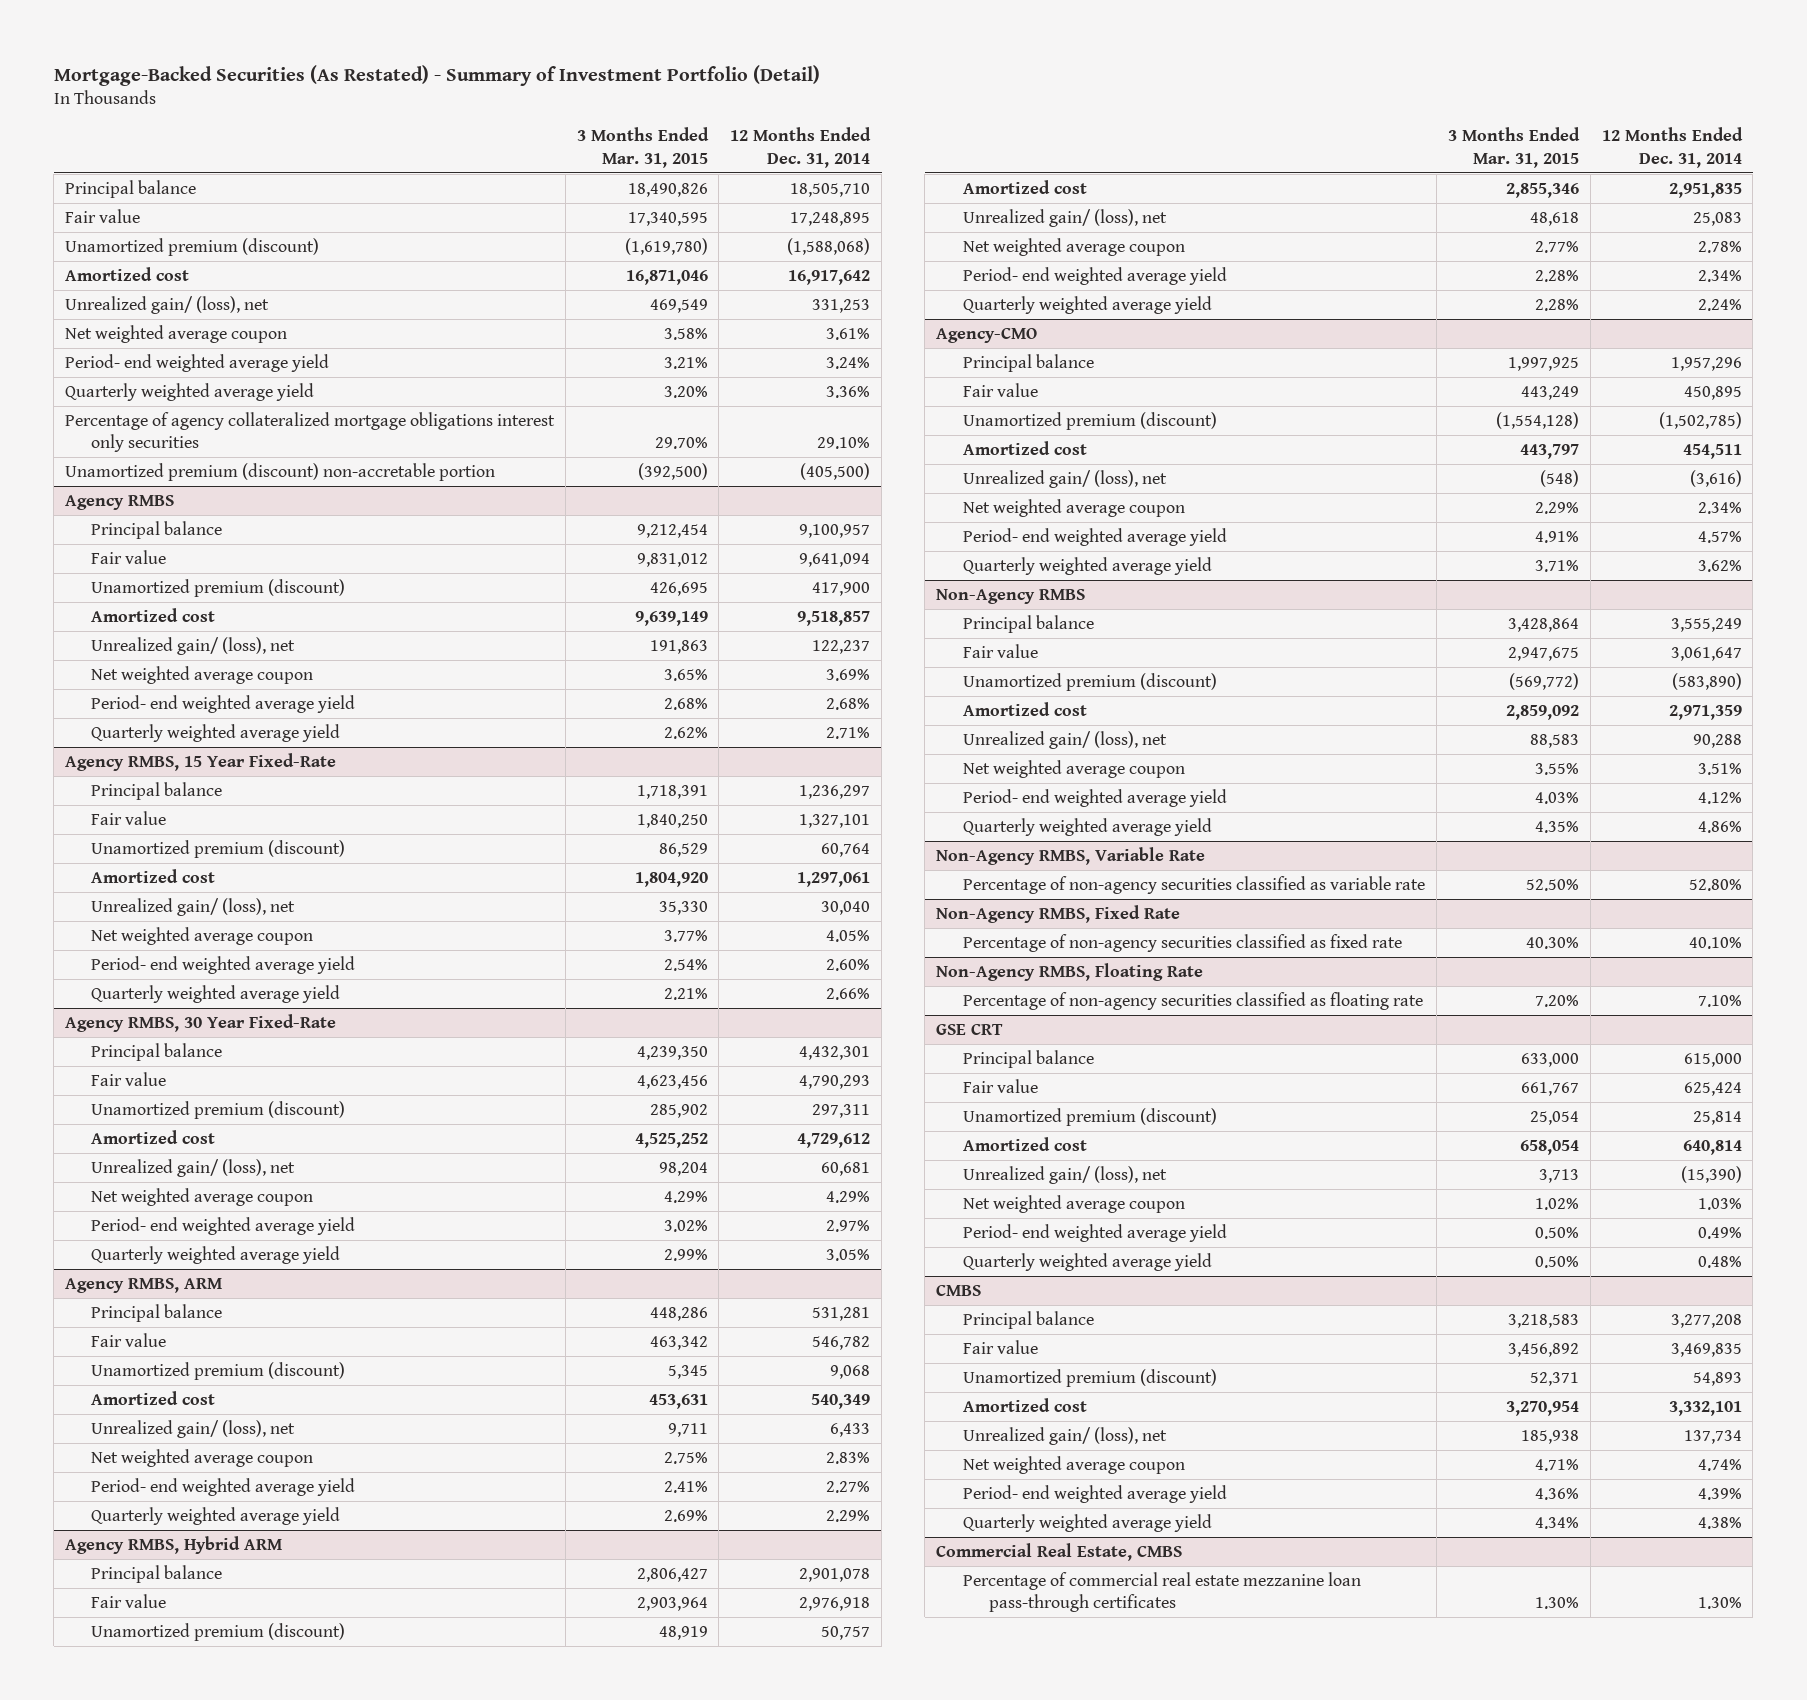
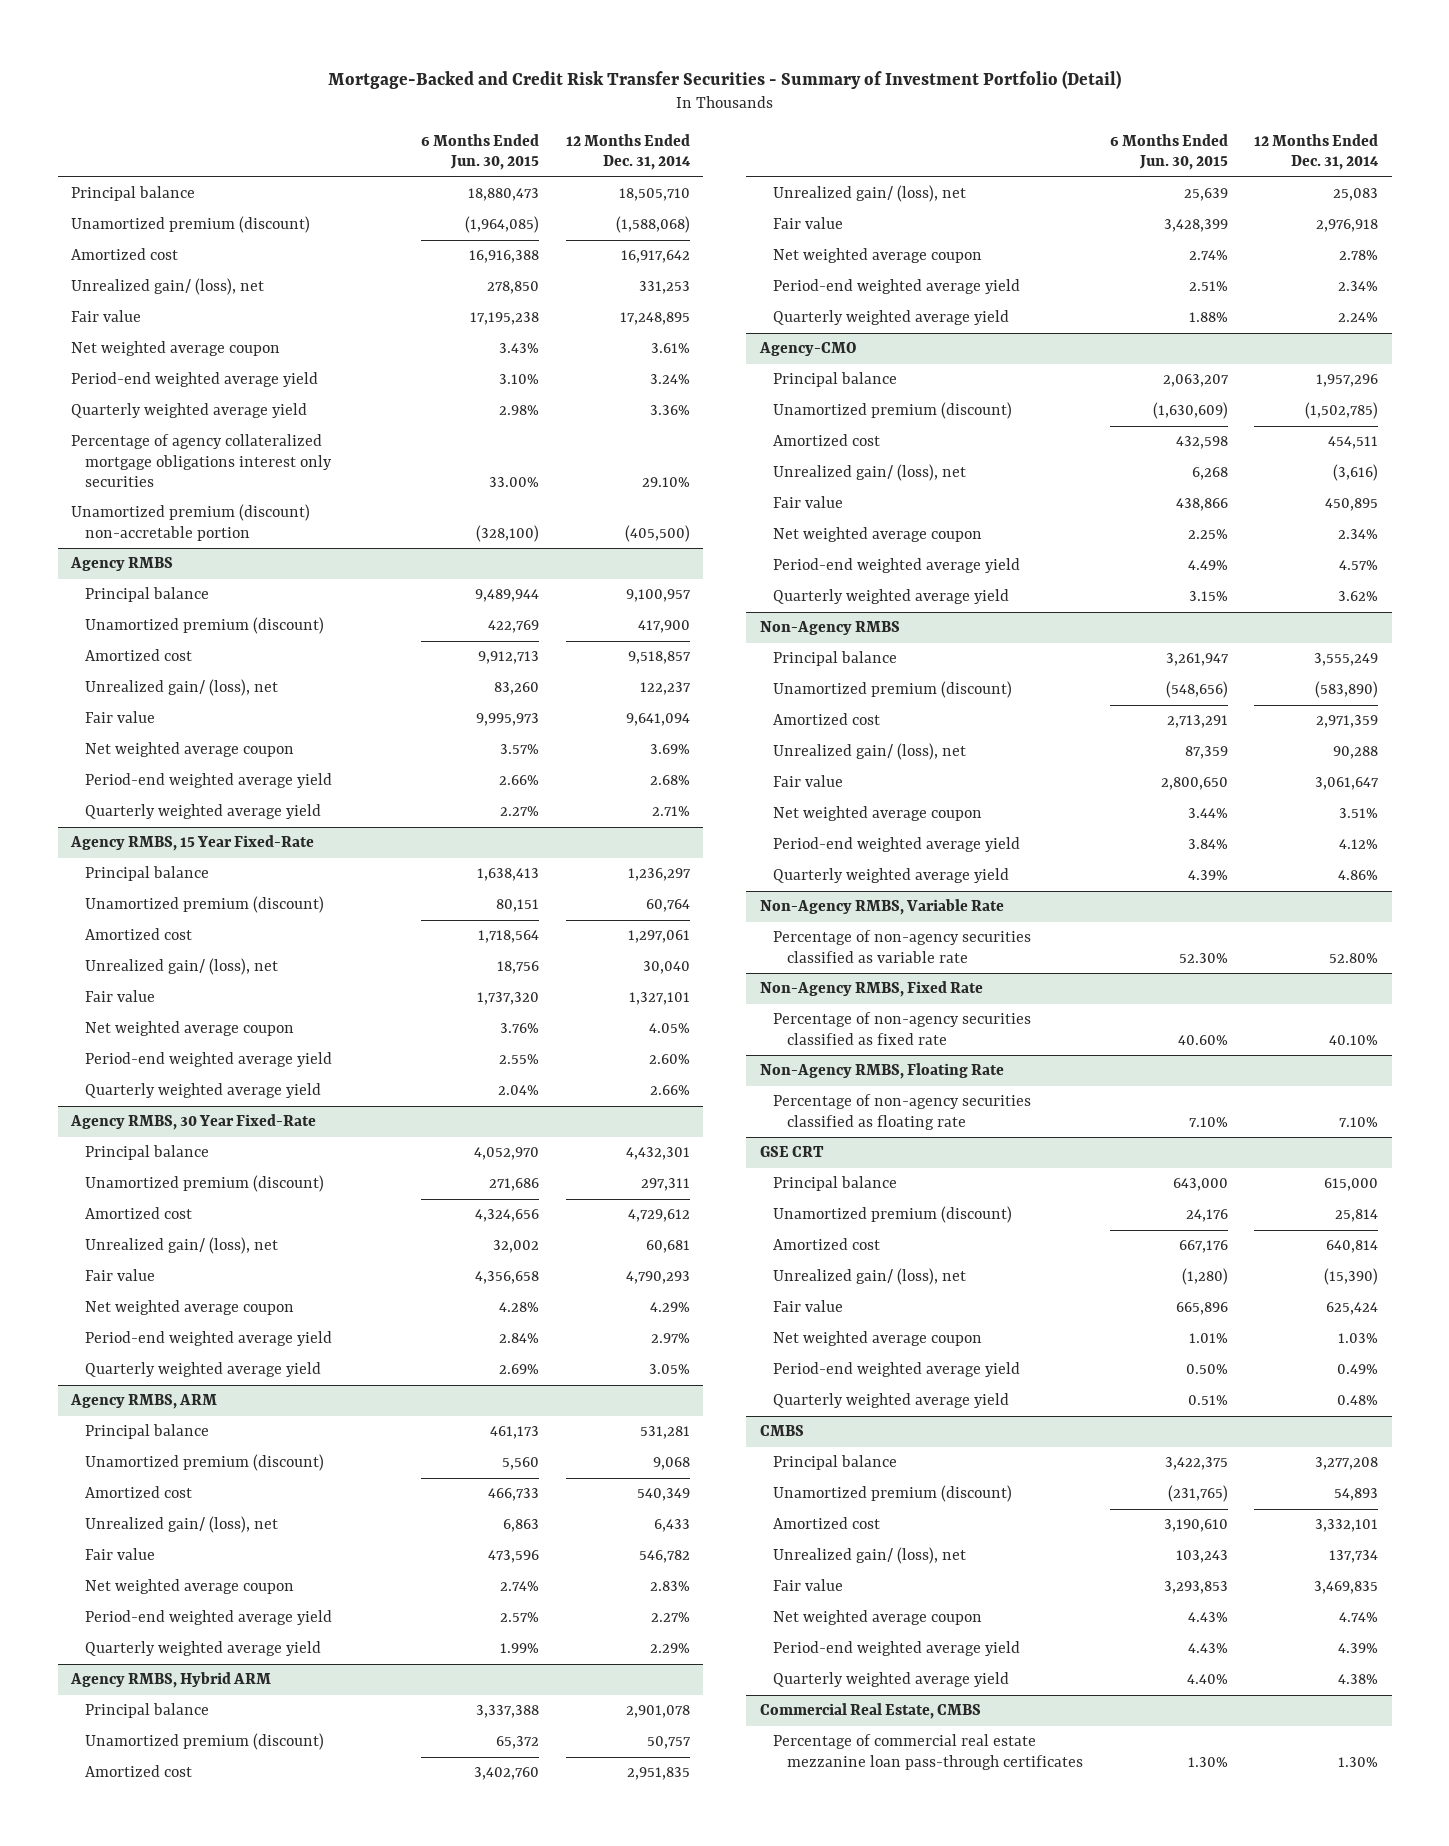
- Mortgage-Backed Securities (As Restated) - Summary of Investment Portfolio (Detail)
+ Mortgage-Backed and Credit Risk Transfer Securities - Summary of Investment Portfolio (Detail)
- | 3 Months Ended Mar. 31, 2015 | 12 Months Ended Dec. 31, 2014
+ | 6 Months Ended Jun. 30, 2015 | 12 Months Ended Dec. 31, 2014
moved down: Fair value | 17,195,238 | 17,248,895
- Period- end weighted average yield | 3.21% | 3.24%
+ Period-end weighted average yield | 3.10% | 3.24%
@ Agency RMBS
moved down: Fair value | 9,995,973 | 9,641,094
- Period- end weighted average yield | 2.68% | 2.68%
+ Period-end weighted average yield | 2.66% | 2.68%
@ Agency RMBS, 15 Year Fixed-Rate
moved down: Fair value | 1,737,320 | 1,327,101
- Period- end weighted average yield | 2.54% | 2.60%
+ Period-end weighted average yield | 2.55% | 2.60%
@ Agency RMBS, 30 Year Fixed-Rate
moved down: Fair value | 4,356,658 | 4,790,293
- Period- end weighted average yield | 3.02% | 2.97%
+ Period-end weighted average yield | 2.84% | 2.97%
@ Agency RMBS, ARM
moved down: Fair value | 473,596 | 546,782
- Period- end weighted average yield | 2.41% | 2.27%
+ Period-end weighted average yield | 2.57% | 2.27%
@ Agency RMBS, Hybrid ARM
moved down: Fair value | 3,428,399 | 2,976,918
- Period- end weighted average yield | 2.28% | 2.34%
+ Period-end weighted average yield | 2.51% | 2.34%
@ Agency-CMO
moved down: Fair value | 438,866 | 450,895
- Period- end weighted average yield | 4.91% | 4.57%
+ Period-end weighted average yield | 4.49% | 4.57%
@ Non-Agency RMBS
moved down: Fair value | 2,800,650 | 3,061,647
- Period- end weighted average yield | 4.03% | 4.12%
+ Period-end weighted average yield | 3.84% | 4.12%
@ GSE CRT
moved down: Fair value | 665,896 | 625,424
- Period- end weighted average yield | 0.50% | 0.49%
+ Period-end weighted average yield | 0.50% | 0.49%
@ CMBS
moved down: Fair value | 3,293,853 | 3,469,835
- Period- end weighted average yield | 4.36% | 4.39%
+ Period-end weighted average yield | 4.43% | 4.39%

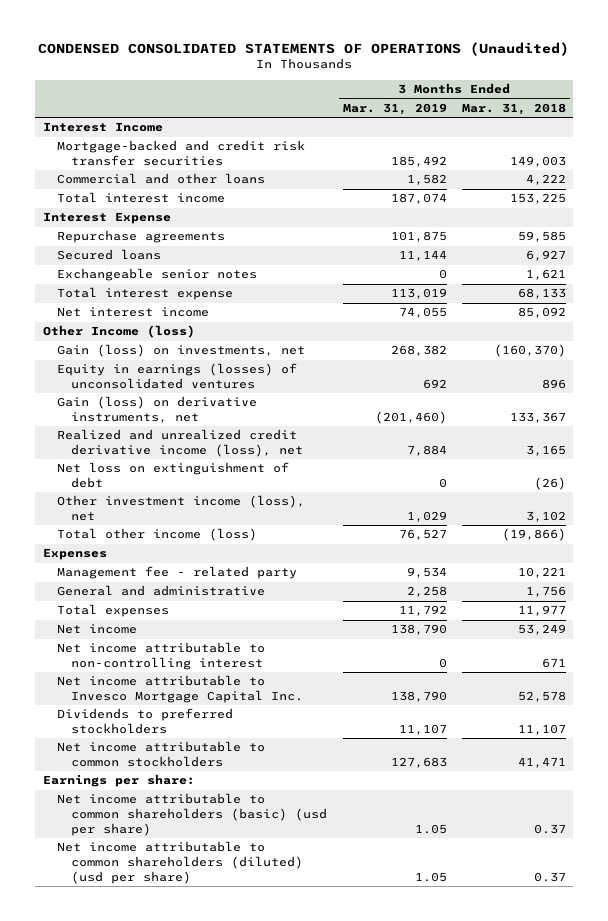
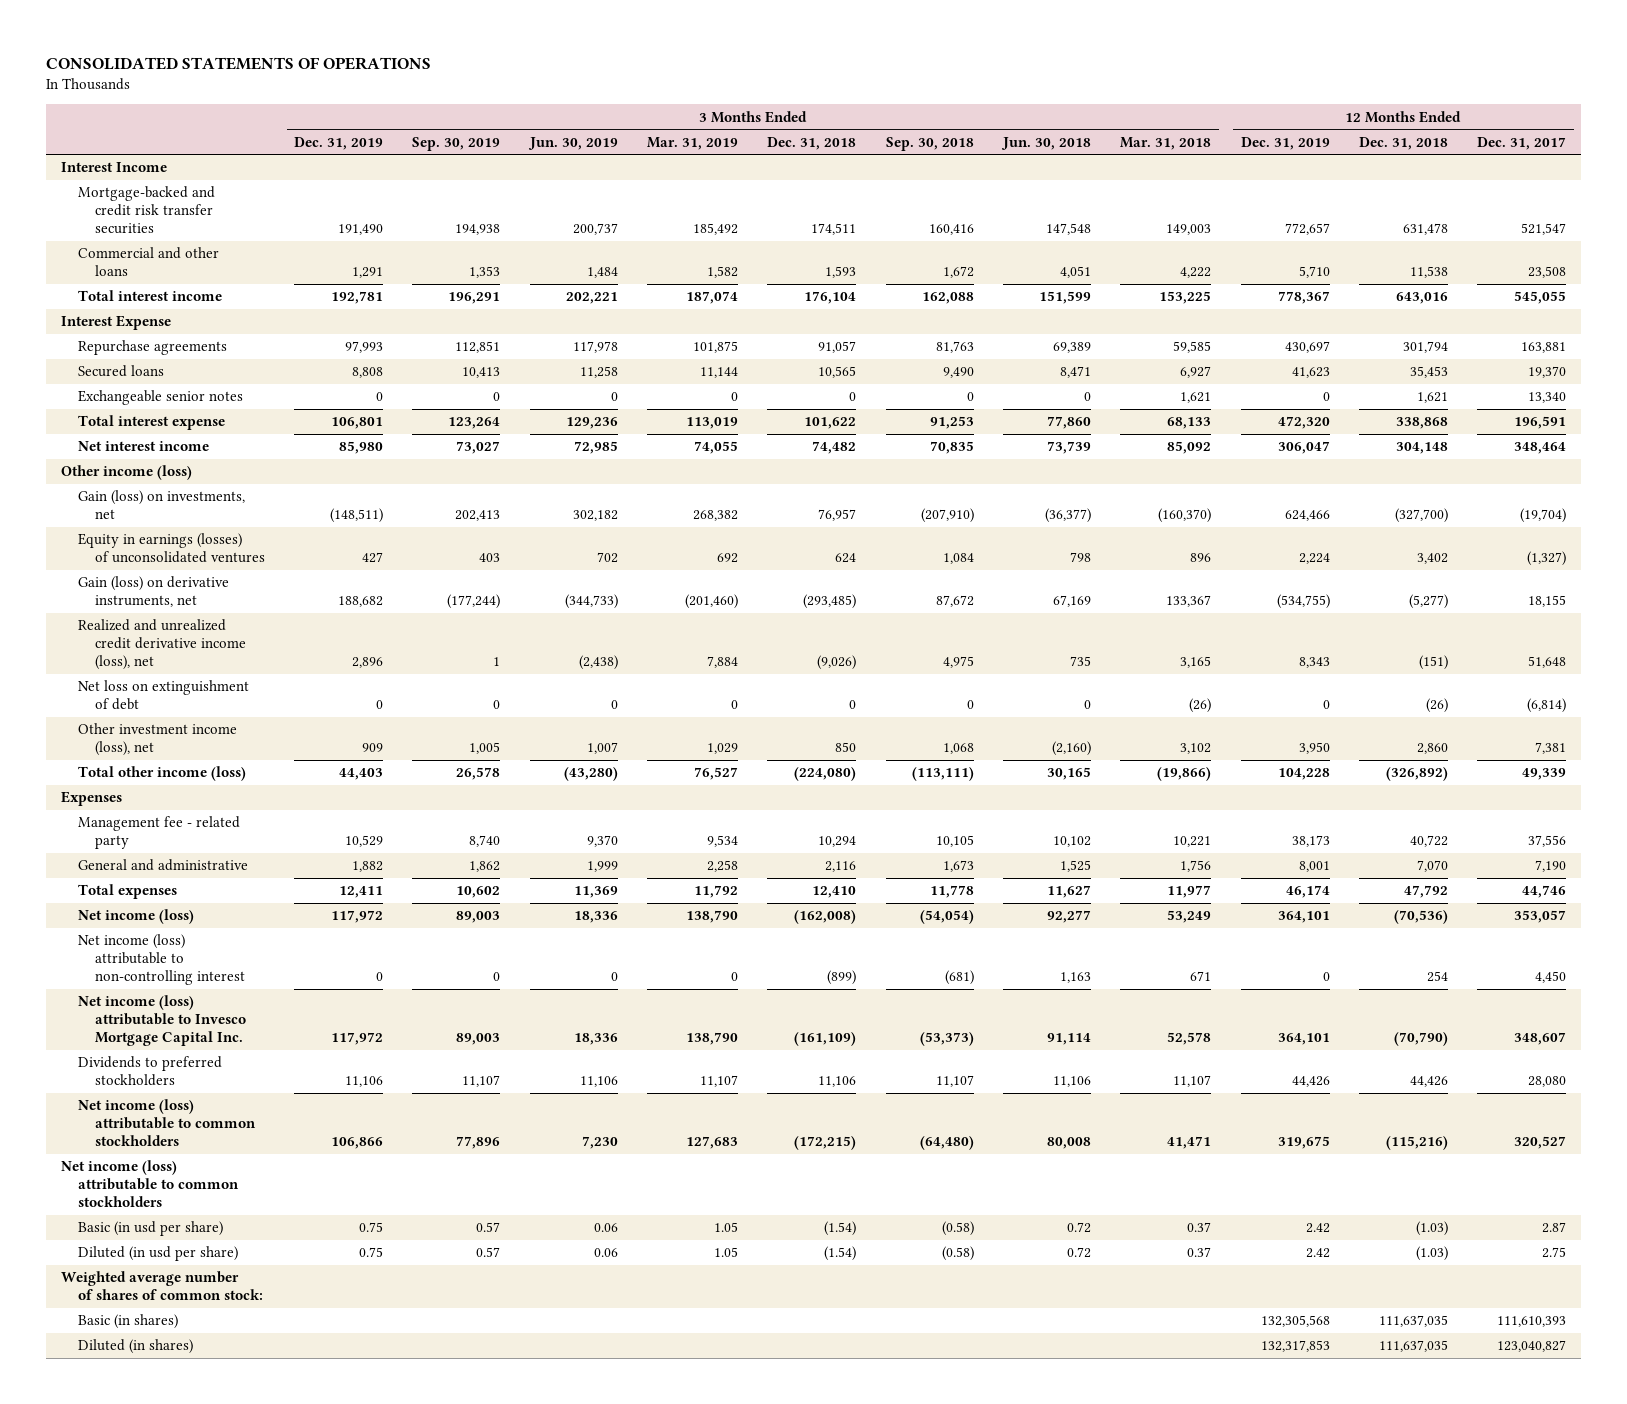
- CONDENSED CONSOLIDATED STATEMENTS OF OPERATIONS (Unaudited)
+ CONSOLIDATED STATEMENTS OF OPERATIONS
- | 3 Months Ended Mar. 31, 2019 | 3 Months Ended Mar. 31, 2018
+ | 3 Months Ended Dec. 31, 2019 | 3 Months Ended Sep. 30, 2019 | 3 Months Ended Jun. 30, 2019 | 3 Months Ended Mar. 31, 2019 | 3 Months Ended Dec. 31, 2018 | 3 Months Ended Sep. 30, 2018 | 3 Months Ended Jun. 30, 2018 | 3 Months Ended Mar. 31, 2018 | 12 Months Ended Dec. 31, 2019 | 12 Months Ended Dec. 31, 2018 | 12 Months Ended Dec. 31, 2017
- Other Income (loss)
+ Other income (loss)
- Net income | 138,790 | 53,249
- Net income attributable to non-controlling interest | 0 | 671
- Net income attributable to Invesco Mortgage Capital Inc. | 138,790 | 52,578
+ Net income (loss) | 117,972 | 89,003 | 18,336 | 138,790 | (162,008) | (54,054) | 92,277 | 53,249 | 364,101 | (70,536) | 353,057
+ Net income (loss) attributable to non-controlling interest | 0 | 0 | 0 | 0 | (899) | (681) | 1,163 | 671 | 0 | 254 | 4,450
+ Net income (loss) attributable to Invesco Mortgage Capital Inc. | 117,972 | 89,003 | 18,336 | 138,790 | (161,109) | (53,373) | 91,114 | 52,578 | 364,101 | (70,790) | 348,607
- Net income attributable to common stockholders | 127,683 | 41,471
- Earnings per share:
- Net income attributable to common shareholders (basic) (usd per share) | 1.05 | 0.37
- Net income attributable to common shareholders (diluted) (usd per share) | 1.05 | 0.37
+ Net income (loss) attributable to common stockholders | 106,866 | 77,896 | 7,230 | 127,683 | (172,215) | (64,480) | 80,008 | 41,471 | 319,675 | (115,216) | 320,527
+ Net income (loss) attributable to common stockholders
+ Basic (in usd per share) | 0.75 | 0.57 | 0.06 | 1.05 | (1.54) | (0.58) | 0.72 | 0.37 | 2.42 | (1.03) | 2.87
+ Diluted (in usd per share) | 0.75 | 0.57 | 0.06 | 1.05 | (1.54) | (0.58) | 0.72 | 0.37 | 2.42 | (1.03) | 2.75
+ Weighted average number of shares of common stock:
+ Basic (in shares) | | | | | | | | | 132,305,568 | 111,637,035 | 111,610,393
+ Diluted (in shares) | | | | | | | | | 132,317,853 | 111,637,035 | 123,040,827

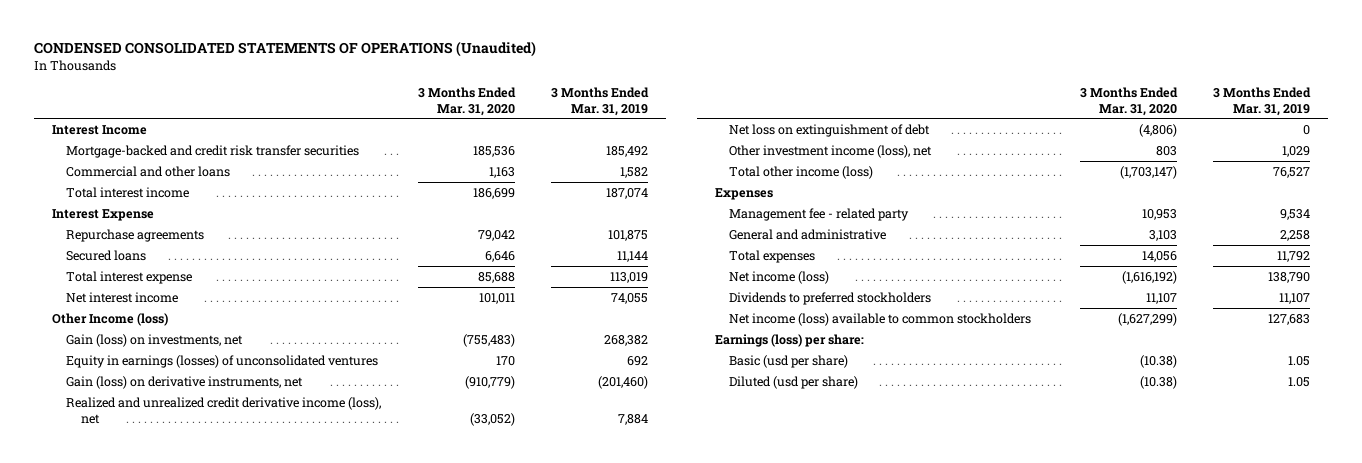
- CONSOLIDATED STATEMENTS OF OPERATIONS
+ CONDENSED CONSOLIDATED STATEMENTS OF OPERATIONS (Unaudited)
- | 3 Months Ended Dec. 31, 2019 | 3 Months Ended Sep. 30, 2019 | 3 Months Ended Jun. 30, 2019 | 3 Months Ended Mar. 31, 2019 | 3 Months Ended Dec. 31, 2018 | 3 Months Ended Sep. 30, 2018 | 3 Months Ended Jun. 30, 2018 | 3 Months Ended Mar. 31, 2018 | 12 Months Ended Dec. 31, 2019 | 12 Months Ended Dec. 31, 2018 | 12 Months Ended Dec. 31, 2017
+ | 3 Months Ended Mar. 31, 2020 | 3 Months Ended Mar. 31, 2019
- Exchangeable senior notes | 0 | 0 | 0 | 0 | 0 | 0 | 0 | 1,621 | 0 | 1,621 | 13,340
- Other income (loss)
+ Other Income (loss)
- Net income (loss) attributable to non-controlling interest | 0 | 0 | 0 | 0 | (899) | (681) | 1,163 | 671 | 0 | 254 | 4,450
- Net income (loss) attributable to Invesco Mortgage Capital Inc. | 117,972 | 89,003 | 18,336 | 138,790 | (161,109) | (53,373) | 91,114 | 52,578 | 364,101 | (70,790) | 348,607
- Net income (loss) attributable to common stockholders | 106,866 | 77,896 | 7,230 | 127,683 | (172,215) | (64,480) | 80,008 | 41,471 | 319,675 | (115,216) | 320,527
- Net income (loss) attributable to common stockholders
- Basic (in usd per share) | 0.75 | 0.57 | 0.06 | 1.05 | (1.54) | (0.58) | 0.72 | 0.37 | 2.42 | (1.03) | 2.87
- Diluted (in usd per share) | 0.75 | 0.57 | 0.06 | 1.05 | (1.54) | (0.58) | 0.72 | 0.37 | 2.42 | (1.03) | 2.75
- Weighted average number of shares of common stock:
- Basic (in shares) | | | | | | | | | 132,305,568 | 111,637,035 | 111,610,393
- Diluted (in shares) | | | | | | | | | 132,317,853 | 111,637,035 | 123,040,827
+ Net income (loss) available to common stockholders | (1,627,299) | 127,683
+ Earnings (loss) per share:
+ Basic (usd per share) | (10.38) | 1.05
+ Diluted (usd per share) | (10.38) | 1.05

